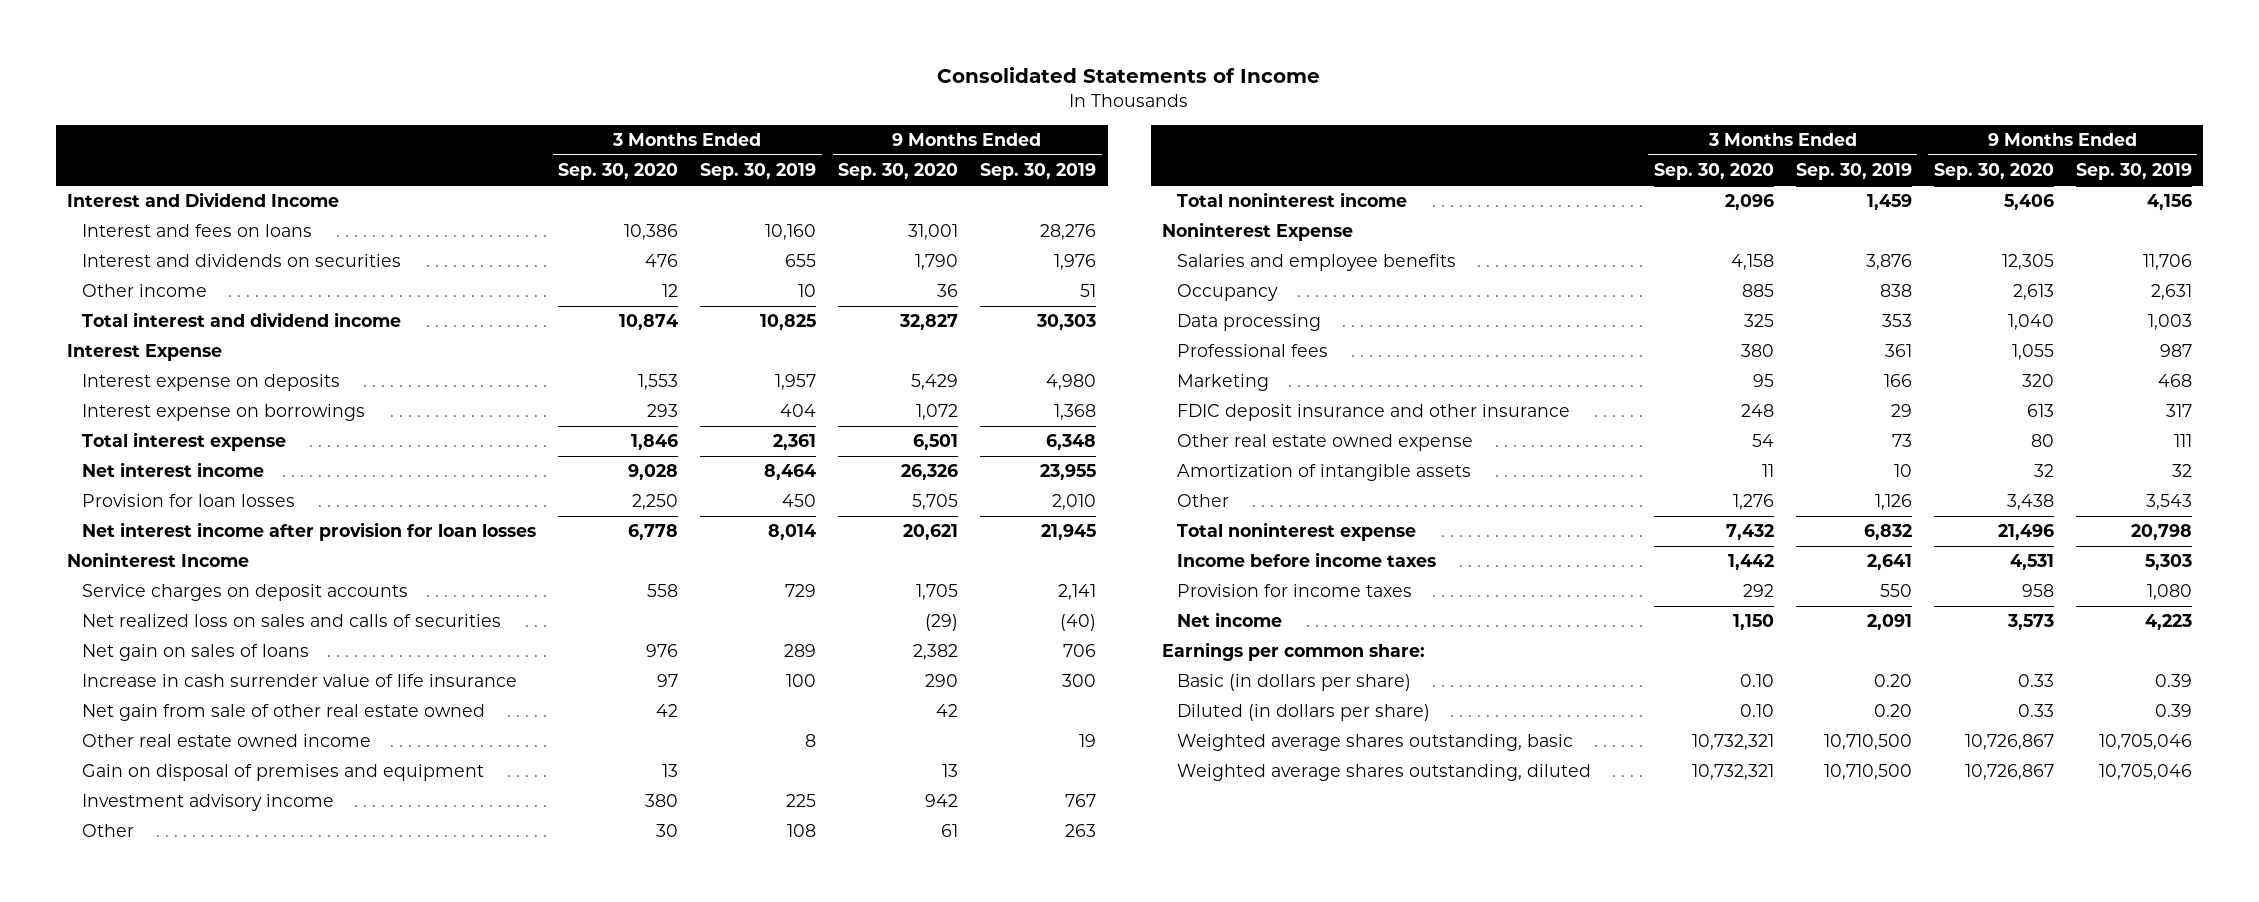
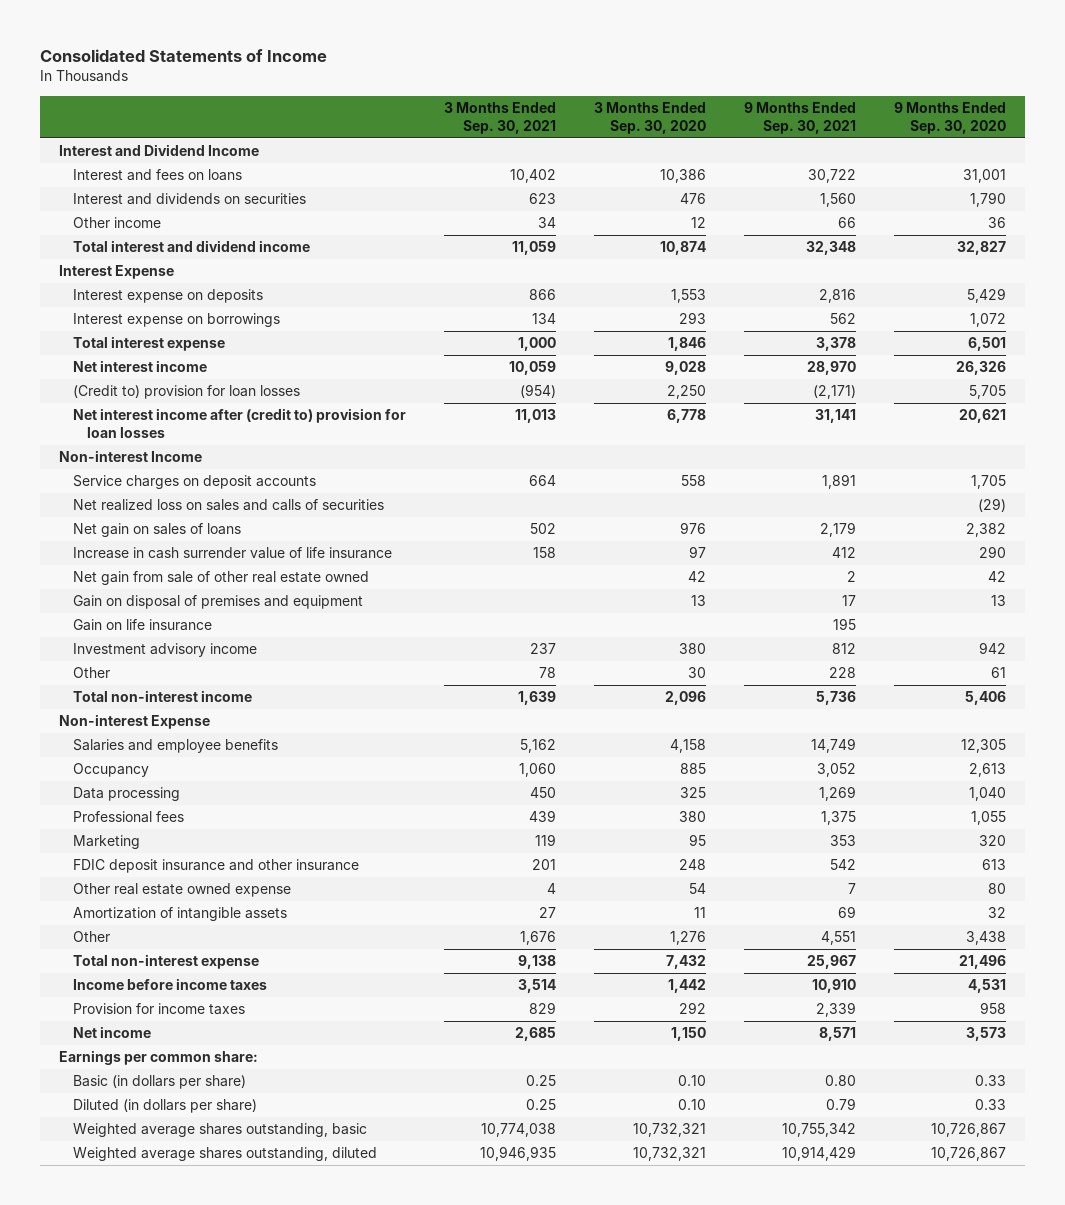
- | 3 Months Ended Sep. 30, 2020 | 3 Months Ended Sep. 30, 2019 | 9 Months Ended Sep. 30, 2020 | 9 Months Ended Sep. 30, 2019
+ | 3 Months Ended Sep. 30, 2021 | 3 Months Ended Sep. 30, 2020 | 9 Months Ended Sep. 30, 2021 | 9 Months Ended Sep. 30, 2020
- Provision for loan losses | 2,250 | 450 | 5,705 | 2,010
- Net interest income after provision for loan losses | 6,778 | 8,014 | 20,621 | 21,945
- Noninterest Income
+ (Credit to) provision for loan losses | (954) | 2,250 | (2,171) | 5,705
+ Net interest income after (credit to) provision for loan losses | 11,013 | 6,778 | 31,141 | 20,621
+ Non-interest Income
- Other real estate owned income | | 8 | | 19
+ Gain on life insurance | | | 195 |
- Total noninterest income | 2,096 | 1,459 | 5,406 | 4,156
- Noninterest Expense
+ Total non-interest income | 1,639 | 2,096 | 5,736 | 5,406
+ Non-interest Expense
- Total noninterest expense | 7,432 | 6,832 | 21,496 | 20,798
+ Total non-interest expense | 9,138 | 7,432 | 25,967 | 21,496

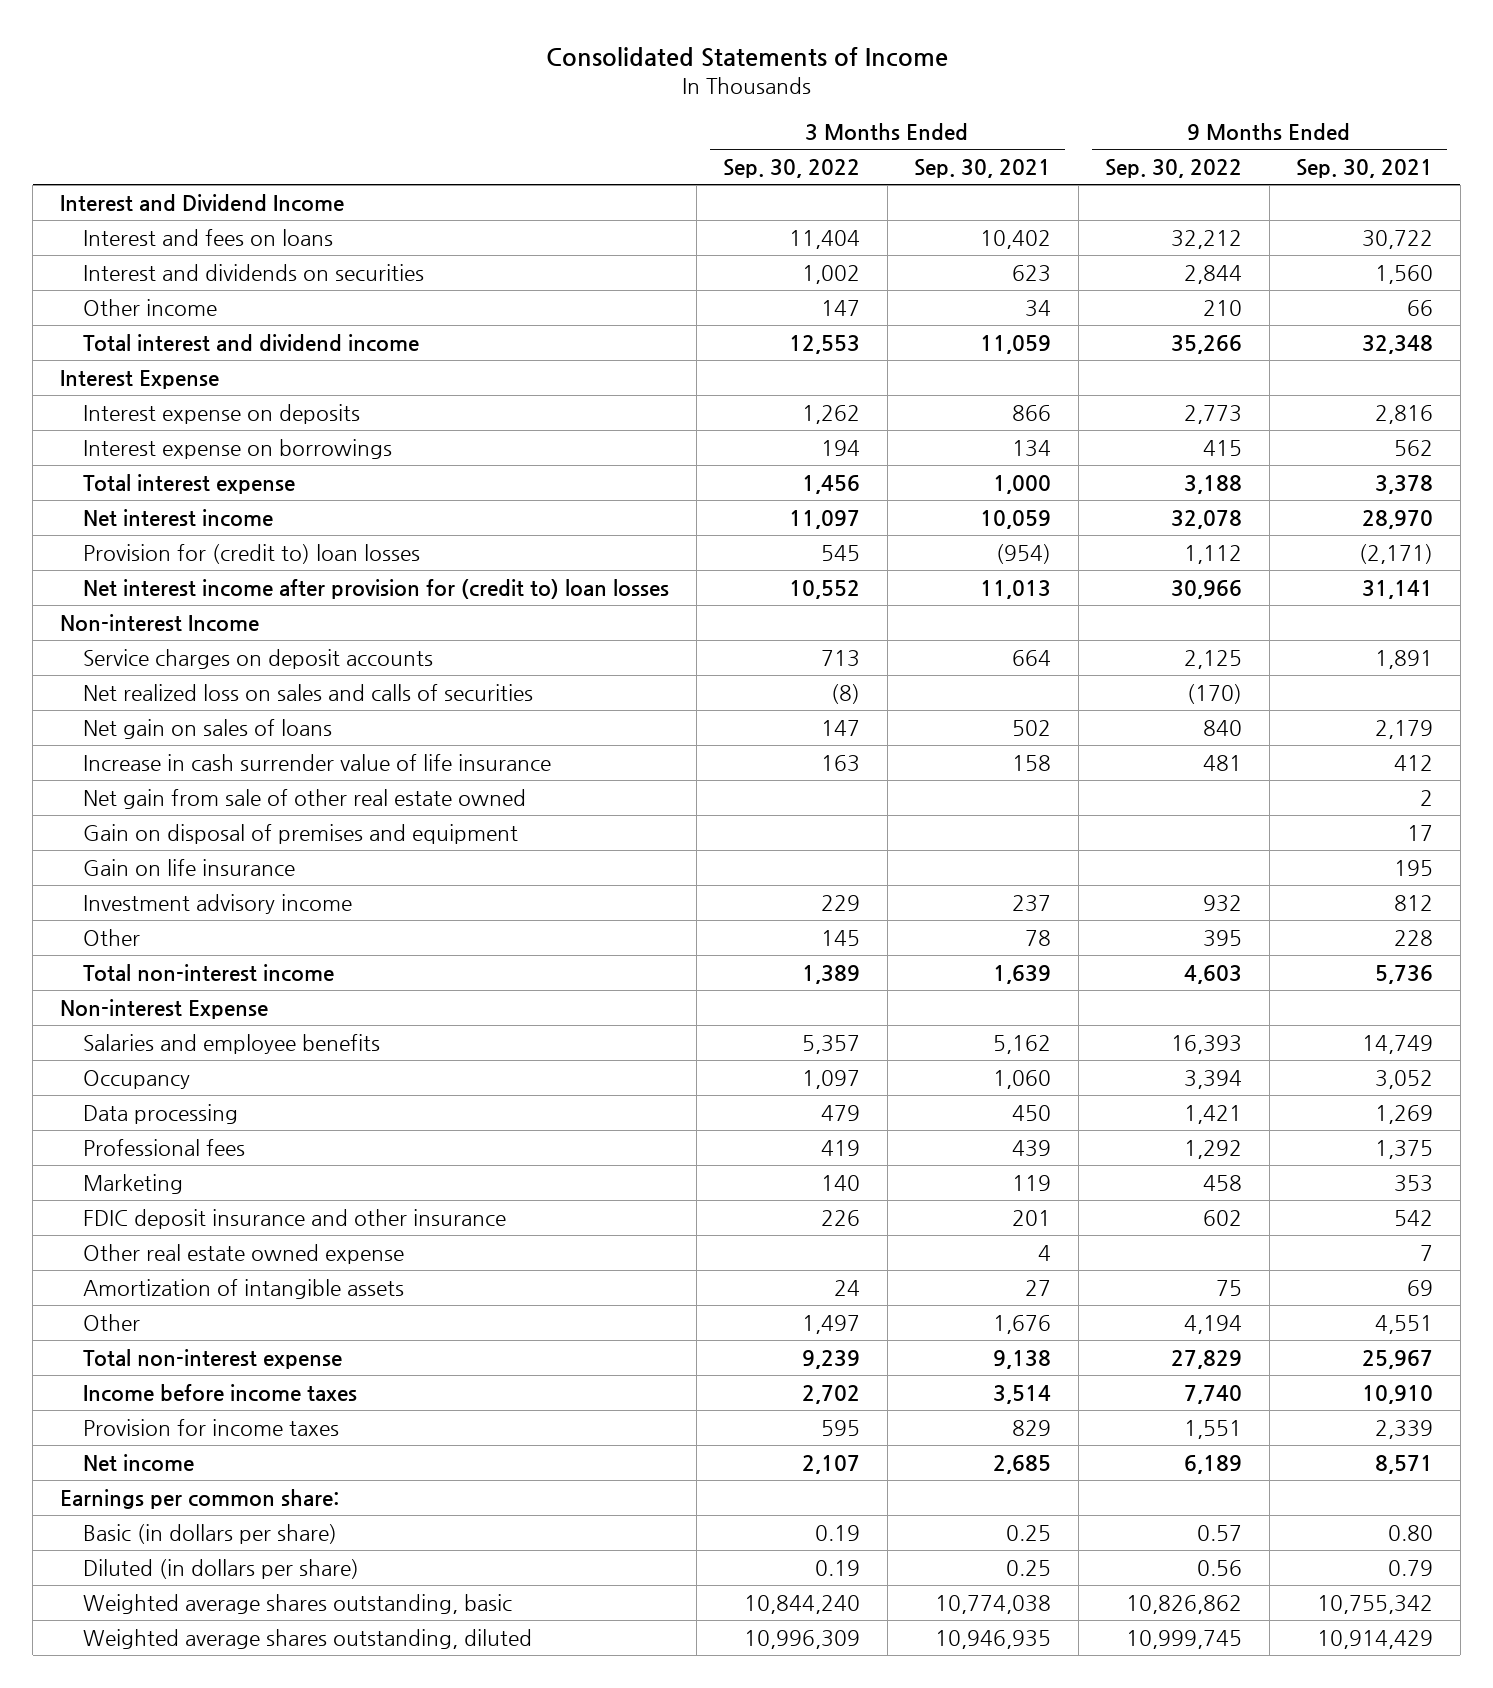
- | 3 Months Ended Sep. 30, 2021 | 3 Months Ended Sep. 30, 2020 | 9 Months Ended Sep. 30, 2021 | 9 Months Ended Sep. 30, 2020
+ | 3 Months Ended Sep. 30, 2022 | 3 Months Ended Sep. 30, 2021 | 9 Months Ended Sep. 30, 2022 | 9 Months Ended Sep. 30, 2021
- (Credit to) provision for loan losses | (954) | 2,250 | (2,171) | 5,705
- Net interest income after (credit to) provision for loan losses | 11,013 | 6,778 | 31,141 | 20,621
+ Provision for (credit to) loan losses | 545 | (954) | 1,112 | (2,171)
+ Net interest income after provision for (credit to) loan losses | 10,552 | 11,013 | 30,966 | 31,141

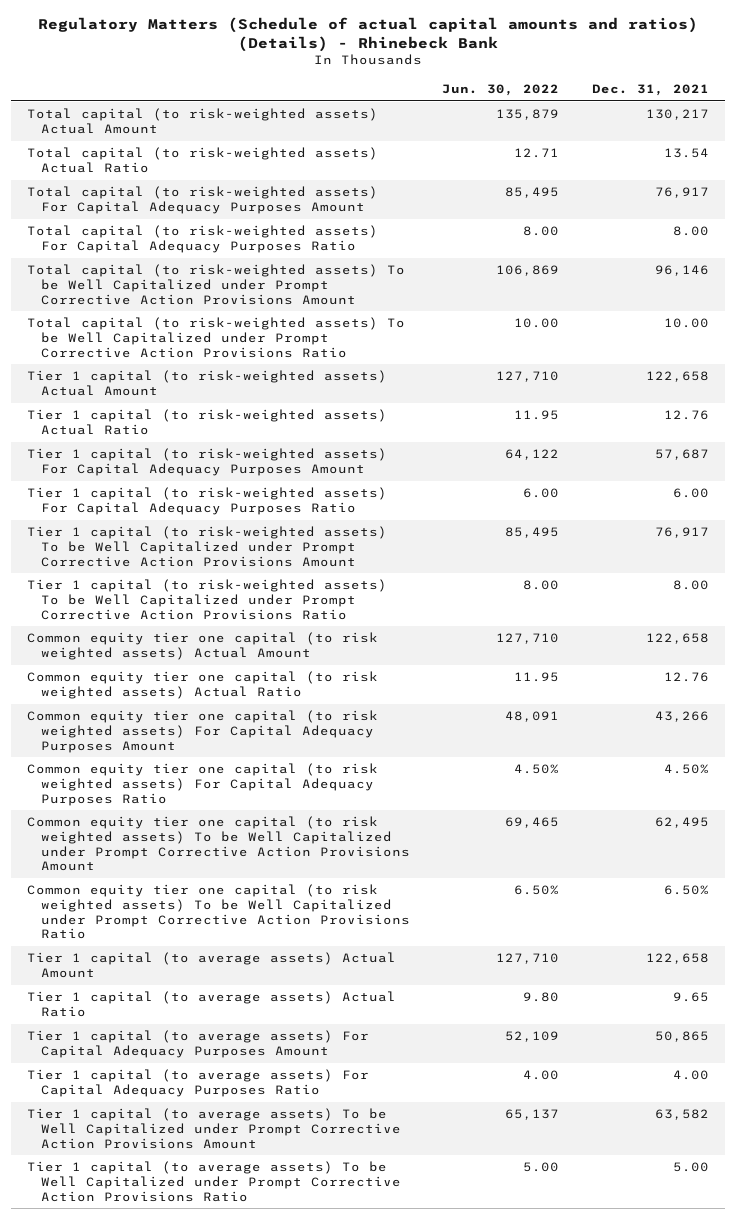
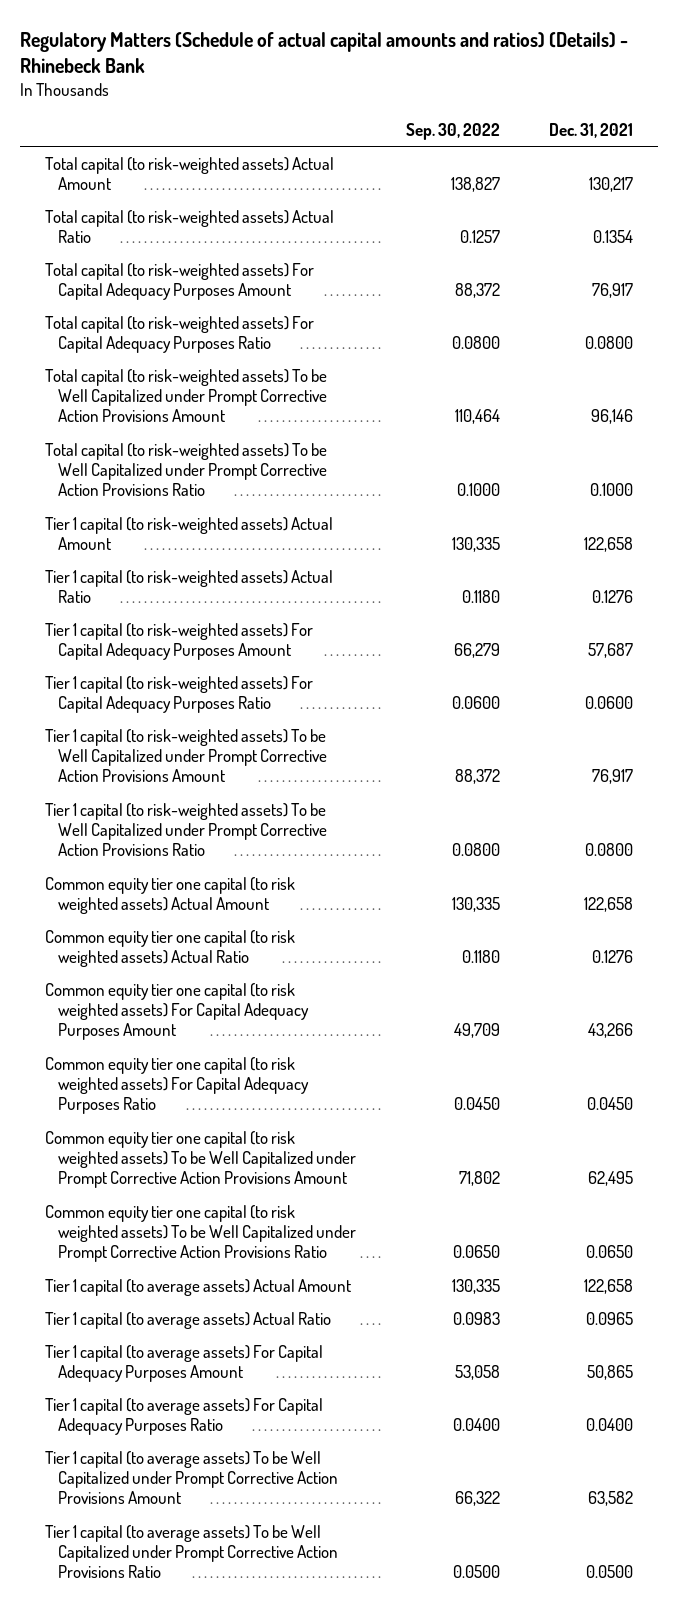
- | Jun. 30, 2022 | Dec. 31, 2021
+ | Sep. 30, 2022 | Dec. 31, 2021
- Total capital (to risk-weighted assets) Actual Ratio | 12.71 | 13.54
+ Total capital (to risk-weighted assets) Actual Ratio | 0.1257 | 0.1354
- Total capital (to risk-weighted assets) For Capital Adequacy Purposes Ratio | 8.00 | 8.00
+ Total capital (to risk-weighted assets) For Capital Adequacy Purposes Ratio | 0.0800 | 0.0800
- Total capital (to risk-weighted assets) To be Well Capitalized under Prompt Corrective Action Provisions Ratio | 10.00 | 10.00
+ Total capital (to risk-weighted assets) To be Well Capitalized under Prompt Corrective Action Provisions Ratio | 0.1000 | 0.1000
- Tier 1 capital (to risk-weighted assets) Actual Ratio | 11.95 | 12.76
+ Tier 1 capital (to risk-weighted assets) Actual Ratio | 0.1180 | 0.1276
- Tier 1 capital (to risk-weighted assets) For Capital Adequacy Purposes Ratio | 6.00 | 6.00
+ Tier 1 capital (to risk-weighted assets) For Capital Adequacy Purposes Ratio | 0.0600 | 0.0600
- Tier 1 capital (to risk-weighted assets) To be Well Capitalized under Prompt Corrective Action Provisions Ratio | 8.00 | 8.00
+ Tier 1 capital (to risk-weighted assets) To be Well Capitalized under Prompt Corrective Action Provisions Ratio | 0.0800 | 0.0800
- Common equity tier one capital (to risk weighted assets) Actual Ratio | 11.95 | 12.76
+ Common equity tier one capital (to risk weighted assets) Actual Ratio | 0.1180 | 0.1276
- Common equity tier one capital (to risk weighted assets) For Capital Adequacy Purposes Ratio | 4.50% | 4.50%
+ Common equity tier one capital (to risk weighted assets) For Capital Adequacy Purposes Ratio | 0.0450 | 0.0450
- Common equity tier one capital (to risk weighted assets) To be Well Capitalized under Prompt Corrective Action Provisions Ratio | 6.50% | 6.50%
+ Common equity tier one capital (to risk weighted assets) To be Well Capitalized under Prompt Corrective Action Provisions Ratio | 0.0650 | 0.0650
- Tier 1 capital (to average assets) Actual Ratio | 9.80 | 9.65
+ Tier 1 capital (to average assets) Actual Ratio | 0.0983 | 0.0965
- Tier 1 capital (to average assets) For Capital Adequacy Purposes Ratio | 4.00 | 4.00
+ Tier 1 capital (to average assets) For Capital Adequacy Purposes Ratio | 0.0400 | 0.0400
- Tier 1 capital (to average assets) To be Well Capitalized under Prompt Corrective Action Provisions Ratio | 5.00 | 5.00
+ Tier 1 capital (to average assets) To be Well Capitalized under Prompt Corrective Action Provisions Ratio | 0.0500 | 0.0500

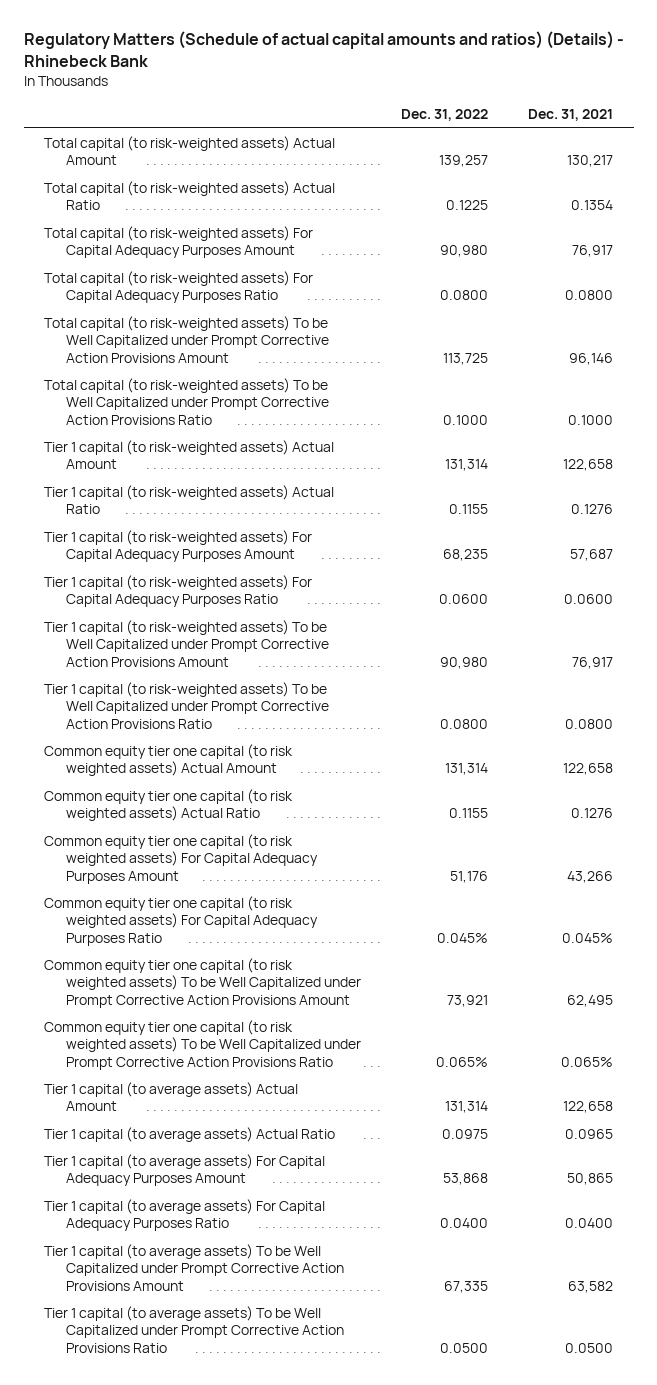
- | Sep. 30, 2022 | Dec. 31, 2021
+ | Dec. 31, 2022 | Dec. 31, 2021
- Common equity tier one capital (to risk weighted assets) For Capital Adequacy Purposes Ratio | 0.0450 | 0.0450
+ Common equity tier one capital (to risk weighted assets) For Capital Adequacy Purposes Ratio | 0.045% | 0.045%
- Common equity tier one capital (to risk weighted assets) To be Well Capitalized under Prompt Corrective Action Provisions Ratio | 0.0650 | 0.0650
+ Common equity tier one capital (to risk weighted assets) To be Well Capitalized under Prompt Corrective Action Provisions Ratio | 0.065% | 0.065%

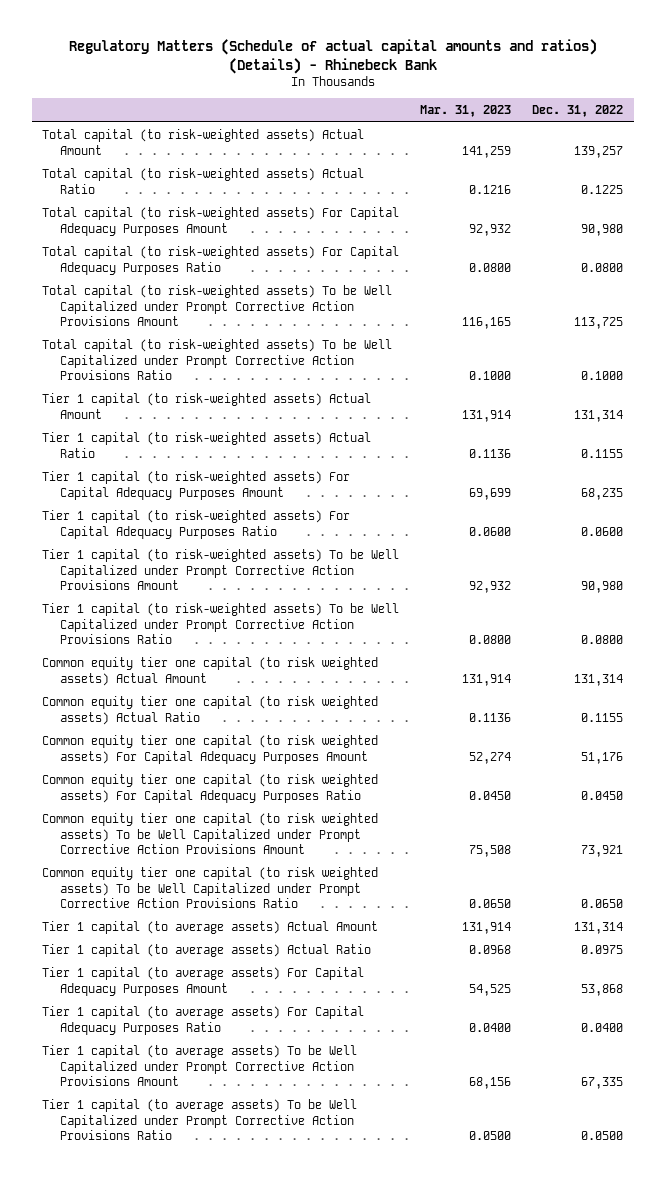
- | Dec. 31, 2022 | Dec. 31, 2021
+ | Mar. 31, 2023 | Dec. 31, 2022
- Common equity tier one capital (to risk weighted assets) For Capital Adequacy Purposes Ratio | 0.045% | 0.045%
+ Common equity tier one capital (to risk weighted assets) For Capital Adequacy Purposes Ratio | 0.0450 | 0.0450
- Common equity tier one capital (to risk weighted assets) To be Well Capitalized under Prompt Corrective Action Provisions Ratio | 0.065% | 0.065%
+ Common equity tier one capital (to risk weighted assets) To be Well Capitalized under Prompt Corrective Action Provisions Ratio | 0.0650 | 0.0650

